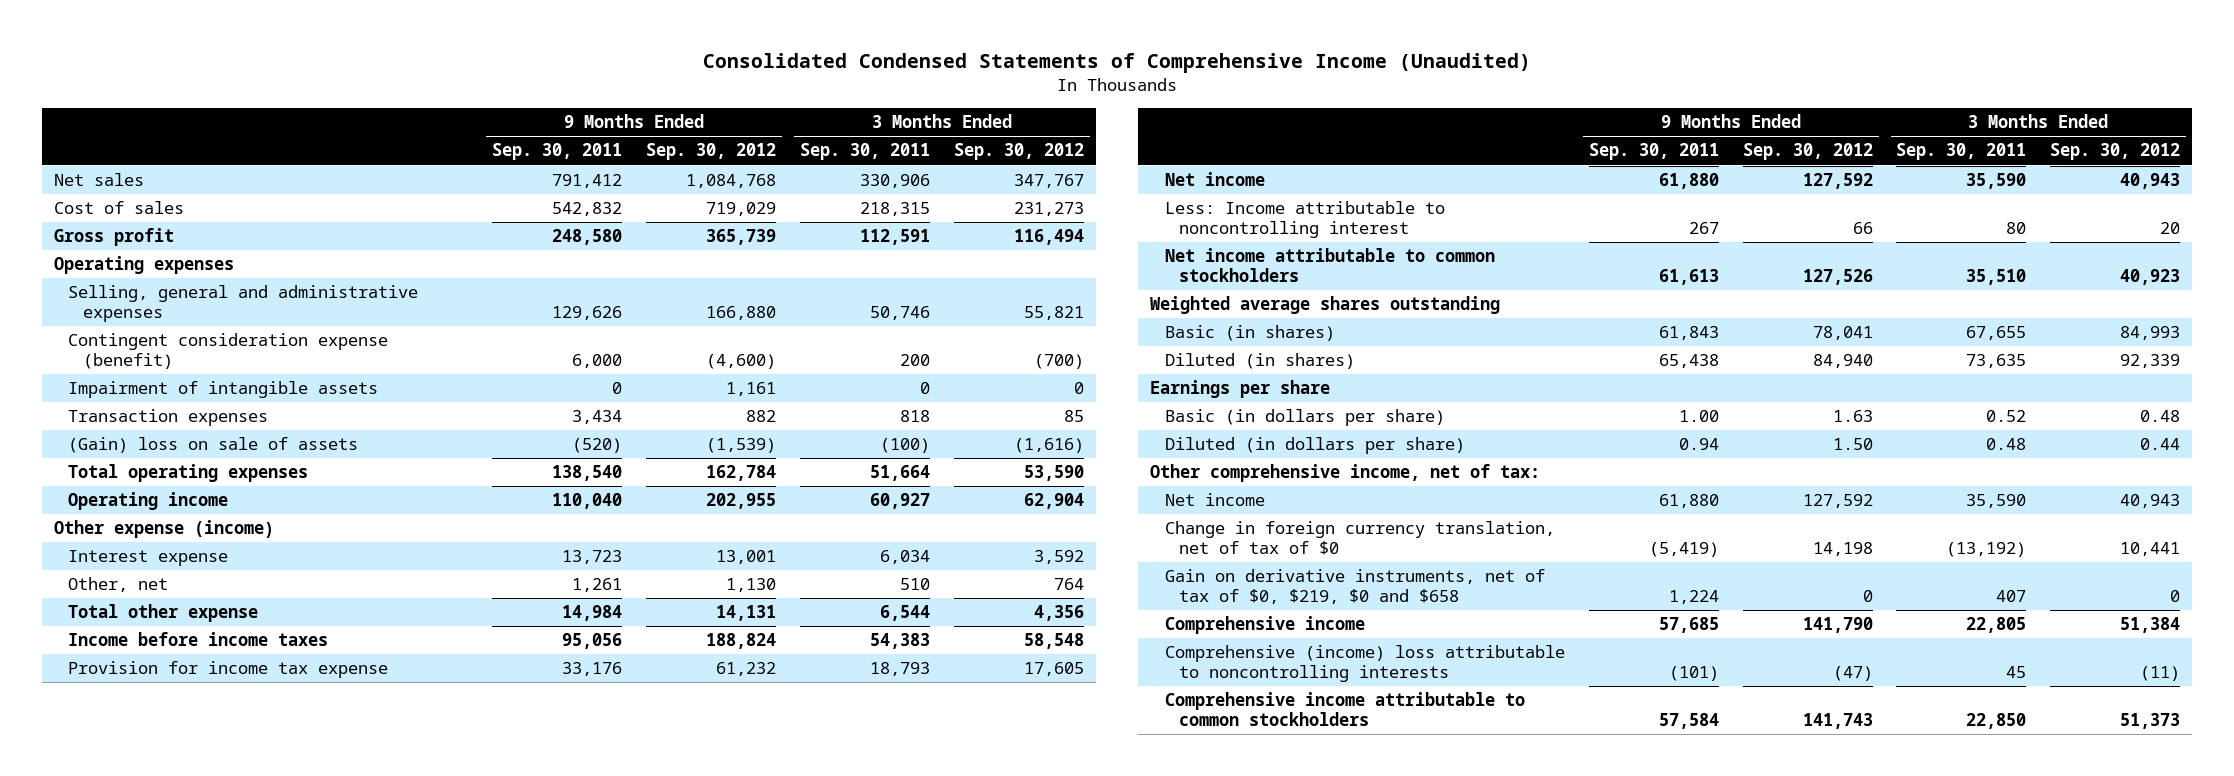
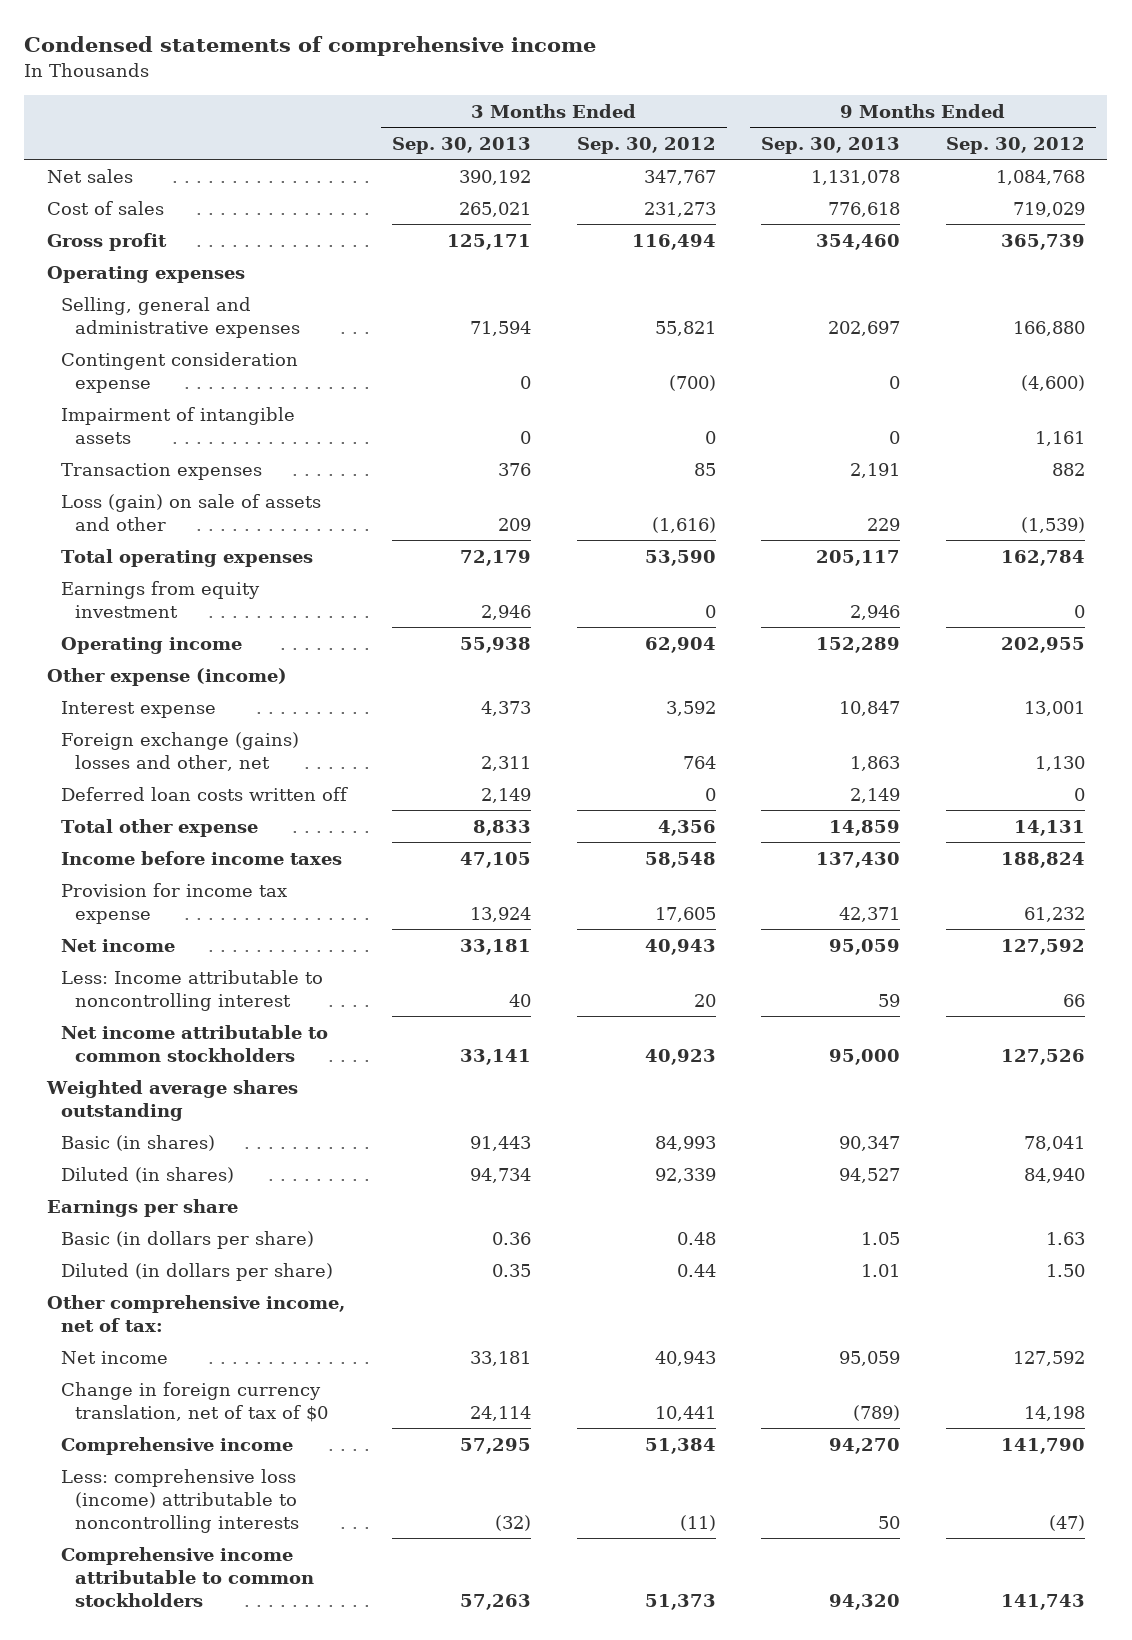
- Consolidated Condensed Statements of Comprehensive Income (Unaudited)
+ Condensed statements of comprehensive income
- | 9 Months Ended Sep. 30, 2011 | 9 Months Ended Sep. 30, 2012 | 3 Months Ended Sep. 30, 2011 | 3 Months Ended Sep. 30, 2012
+ | 3 Months Ended Sep. 30, 2013 | 3 Months Ended Sep. 30, 2012 | 9 Months Ended Sep. 30, 2013 | 9 Months Ended Sep. 30, 2012
- Contingent consideration expense (benefit) | 6,000 | (4,600) | 200 | (700)
+ Contingent consideration expense | 0 | (700) | 0 | (4,600)
- (Gain) loss on sale of assets | (520) | (1,539) | (100) | (1,616)
+ Loss (gain) on sale of assets and other | 209 | (1,616) | 229 | (1,539)
+ Earnings from equity investment | 2,946 | 0 | 2,946 | 0
- Other, net | 1,261 | 1,130 | 510 | 764
+ Foreign exchange (gains) losses and other, net | 2,311 | 764 | 1,863 | 1,130
+ Deferred loan costs written off | 2,149 | 0 | 2,149 | 0
- Gain on derivative instruments, net of tax of $0, $219, $0 and $658 | 1,224 | 0 | 407 | 0
- Comprehensive (income) loss attributable to noncontrolling interests | (101) | (47) | 45 | (11)
+ Less: comprehensive loss (income) attributable to noncontrolling interests | (32) | (11) | 50 | (47)

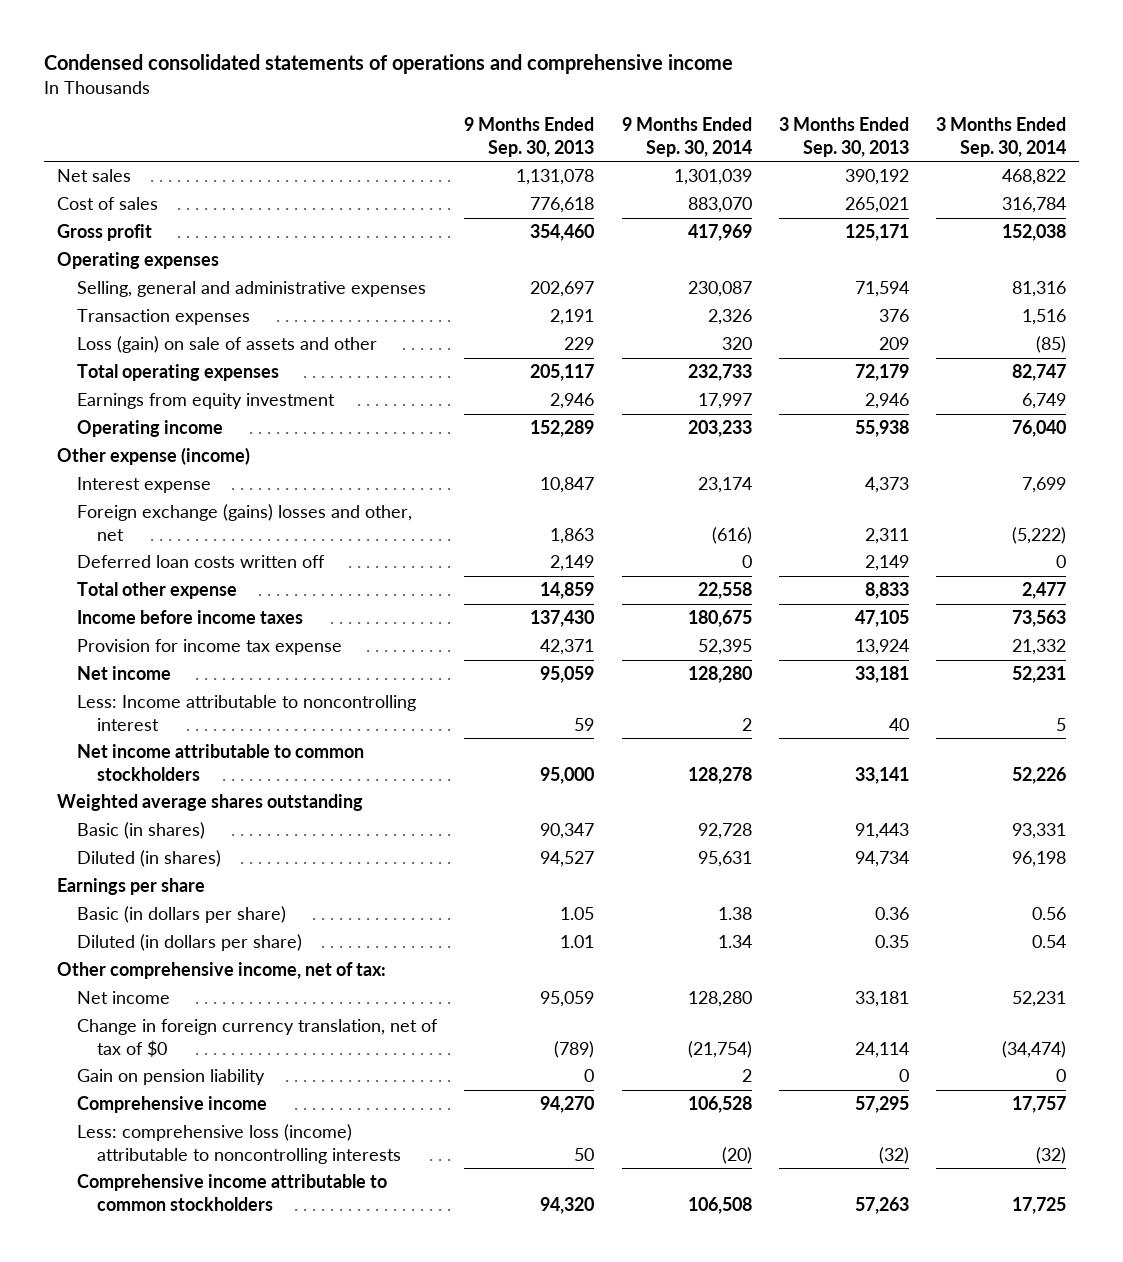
- Condensed statements of comprehensive income
+ Condensed consolidated statements of operations and comprehensive income
- | 3 Months Ended Sep. 30, 2013 | 3 Months Ended Sep. 30, 2012 | 9 Months Ended Sep. 30, 2013 | 9 Months Ended Sep. 30, 2012
+ | 9 Months Ended Sep. 30, 2013 | 9 Months Ended Sep. 30, 2014 | 3 Months Ended Sep. 30, 2013 | 3 Months Ended Sep. 30, 2014
- Contingent consideration expense | 0 | (700) | 0 | (4,600)
- Impairment of intangible assets | 0 | 0 | 0 | 1,161
+ Gain on pension liability | 0 | 2 | 0 | 0

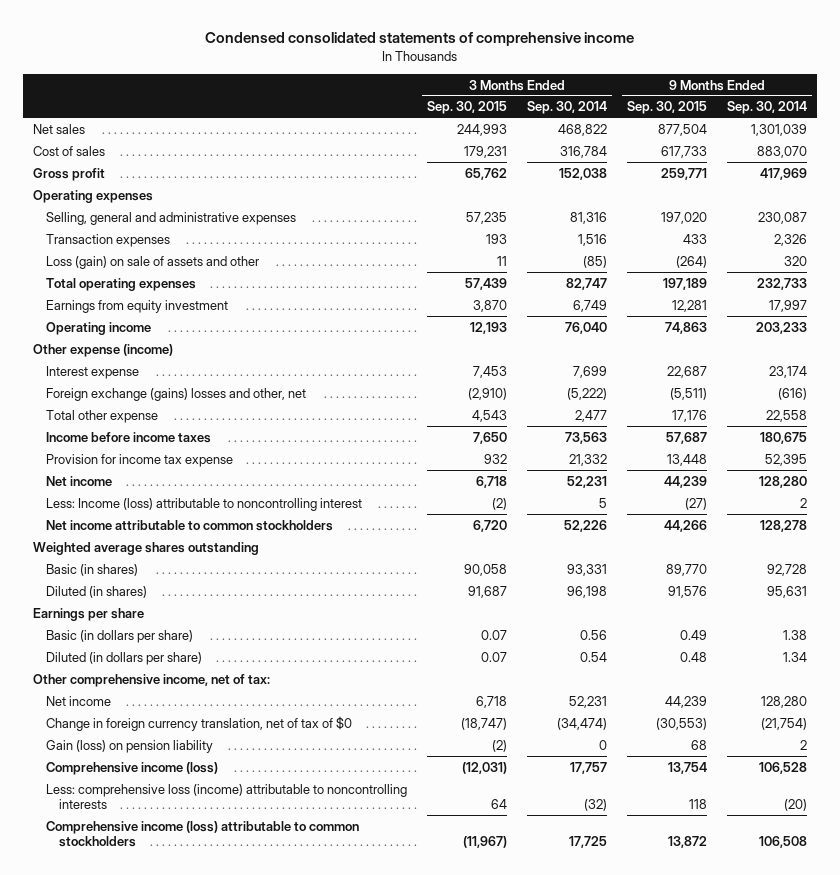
- Condensed consolidated statements of operations and comprehensive income
+ Condensed consolidated statements of comprehensive income
- | 9 Months Ended Sep. 30, 2013 | 9 Months Ended Sep. 30, 2014 | 3 Months Ended Sep. 30, 2013 | 3 Months Ended Sep. 30, 2014
+ | 3 Months Ended Sep. 30, 2015 | 3 Months Ended Sep. 30, 2014 | 9 Months Ended Sep. 30, 2015 | 9 Months Ended Sep. 30, 2014
- Deferred loan costs written off | 2,149 | 0 | 2,149 | 0
- Less: Income attributable to noncontrolling interest | 59 | 2 | 40 | 5
+ Less: Income (loss) attributable to noncontrolling interest | (2) | 5 | (27) | 2
- Gain on pension liability | 0 | 2 | 0 | 0
- Comprehensive income | 94,270 | 106,528 | 57,295 | 17,757
+ Gain (loss) on pension liability | (2) | 0 | 68 | 2
+ Comprehensive income (loss) | (12,031) | 17,757 | 13,754 | 106,528
- Comprehensive income attributable to common stockholders | 94,320 | 106,508 | 57,263 | 17,725
+ Comprehensive income (loss) attributable to common stockholders | (11,967) | 17,725 | 13,872 | 106,508

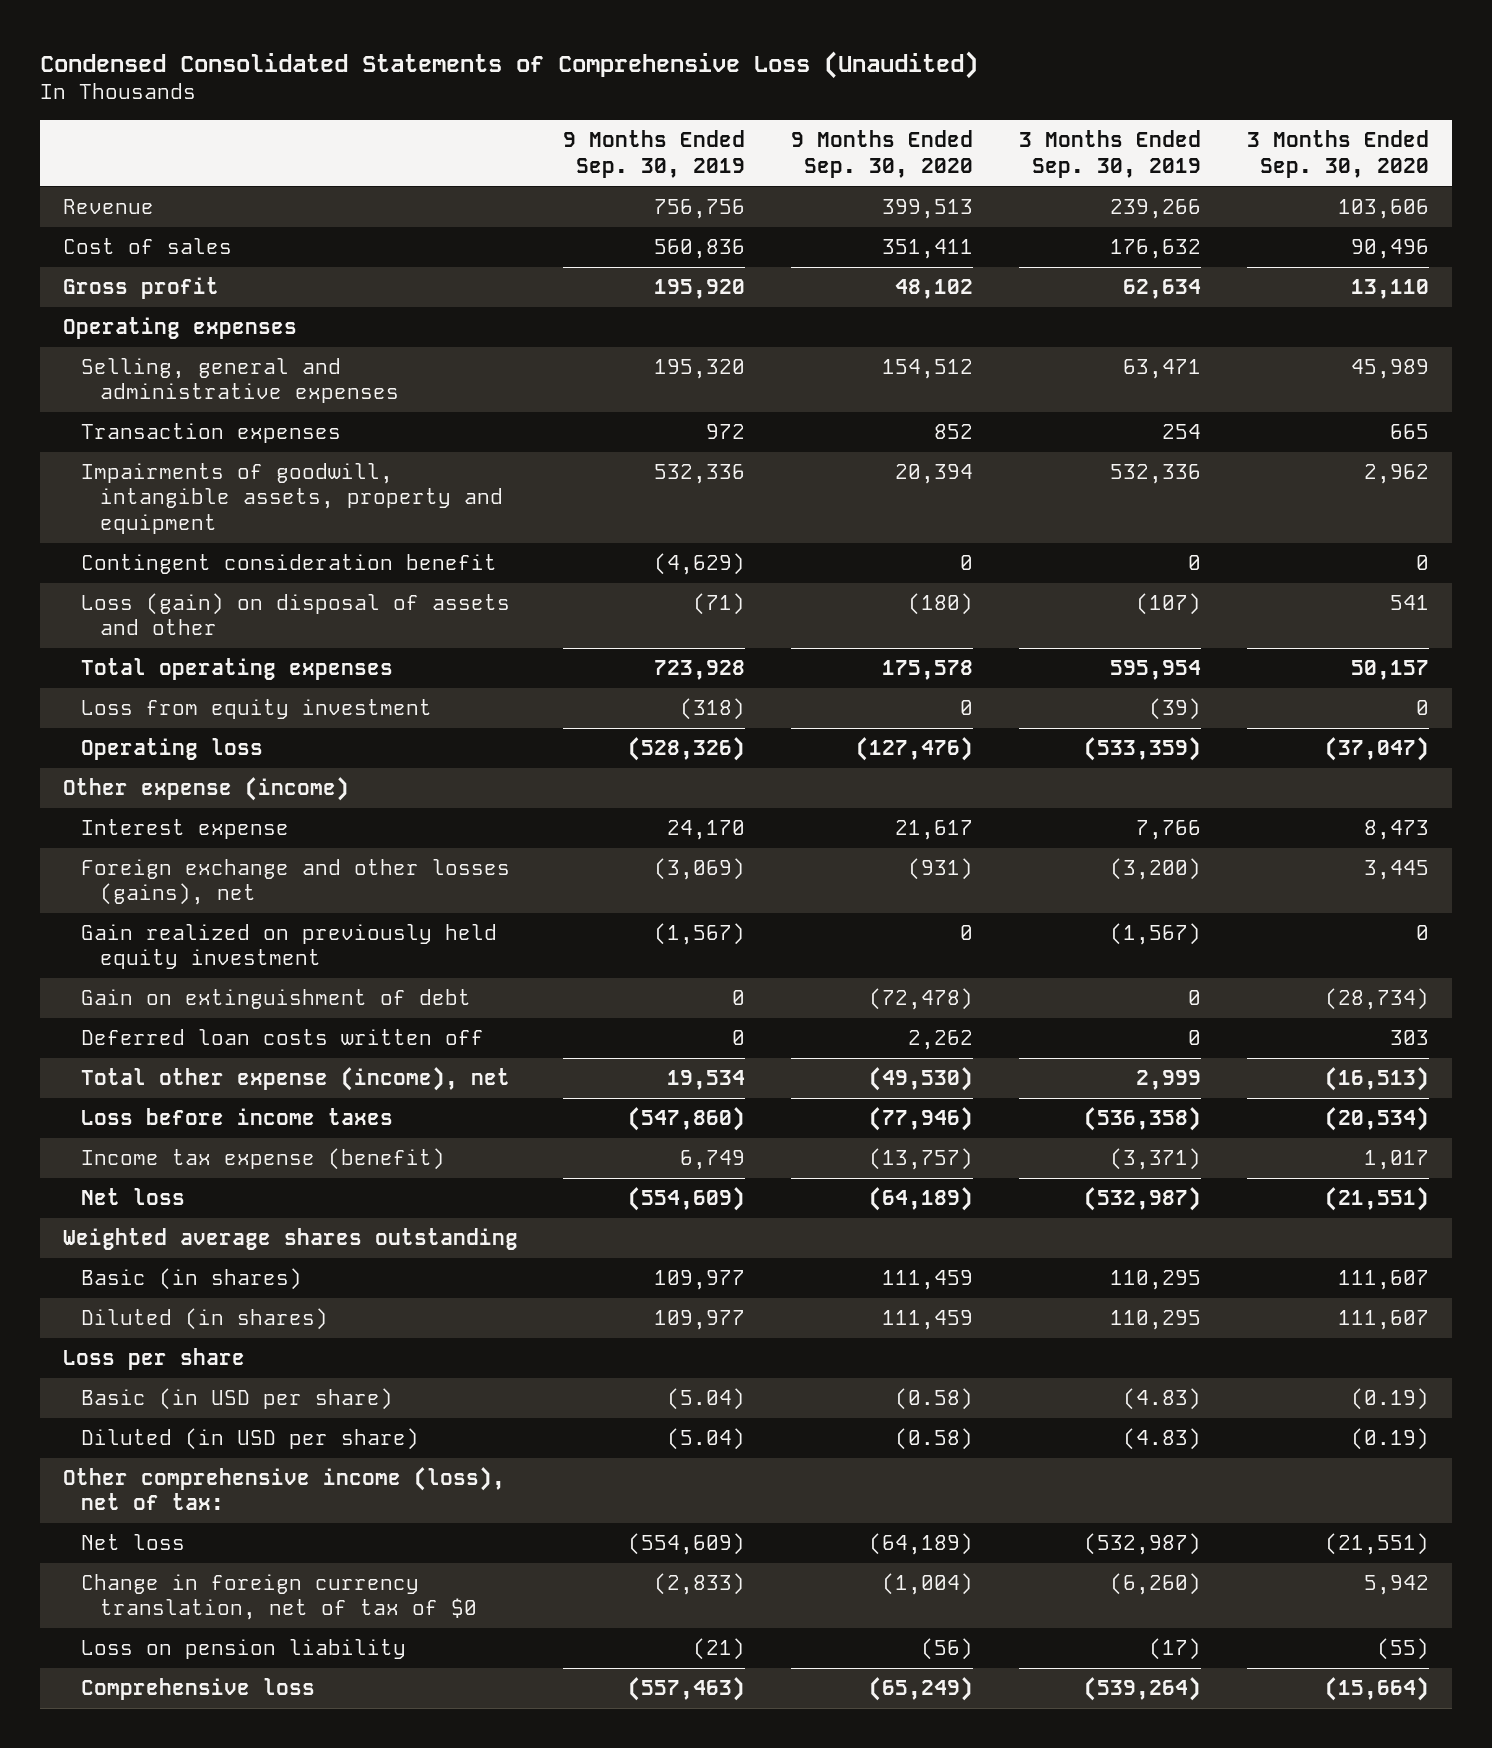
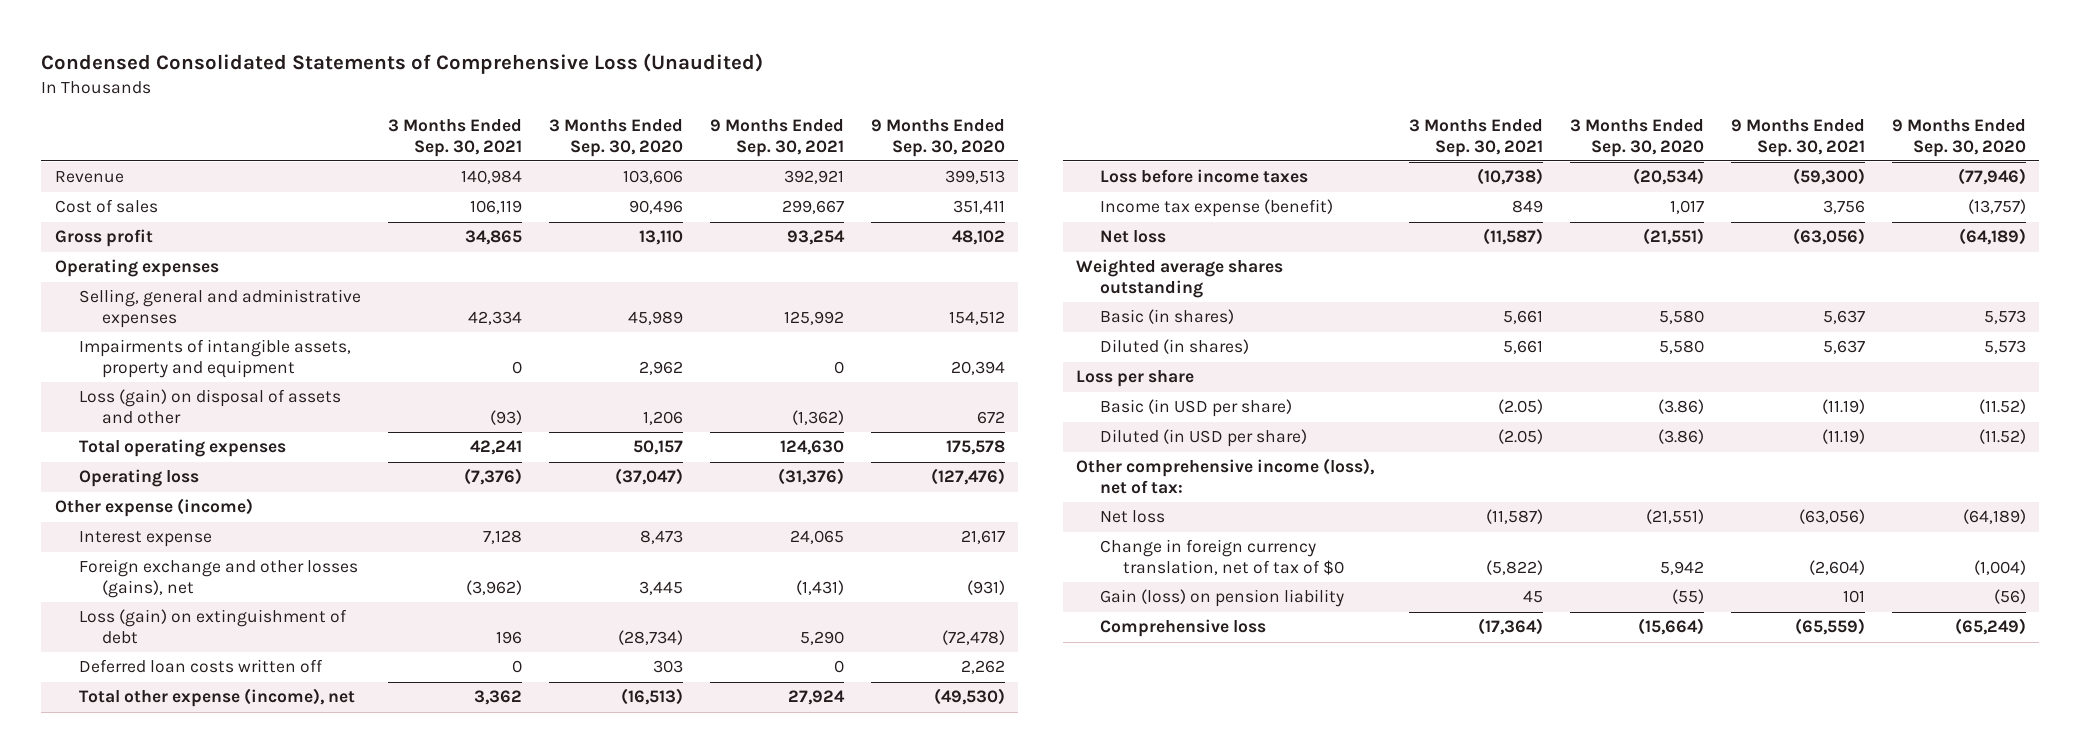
- | 9 Months Ended Sep. 30, 2019 | 9 Months Ended Sep. 30, 2020 | 3 Months Ended Sep. 30, 2019 | 3 Months Ended Sep. 30, 2020
+ | 3 Months Ended Sep. 30, 2021 | 3 Months Ended Sep. 30, 2020 | 9 Months Ended Sep. 30, 2021 | 9 Months Ended Sep. 30, 2020
- Transaction expenses | 972 | 852 | 254 | 665
- Impairments of goodwill, intangible assets, property and equipment | 532,336 | 20,394 | 532,336 | 2,962
- Contingent consideration benefit | (4,629) | 0 | 0 | 0
- Loss (gain) on disposal of assets and other | (71) | (180) | (107) | 541
+ Impairments of intangible assets, property and equipment | 0 | 2,962 | 0 | 20,394
+ Loss (gain) on disposal of assets and other | (93) | 1,206 | (1,362) | 672
- Loss from equity investment | (318) | 0 | (39) | 0
- Gain realized on previously held equity investment | (1,567) | 0 | (1,567) | 0
- Gain on extinguishment of debt | 0 | (72,478) | 0 | (28,734)
+ Loss (gain) on extinguishment of debt | 196 | (28,734) | 5,290 | (72,478)
- Basic (in shares) | 109,977 | 111,459 | 110,295 | 111,607
- Diluted (in shares) | 109,977 | 111,459 | 110,295 | 111,607
+ Basic (in shares) | 5,661 | 5,580 | 5,637 | 5,573
+ Diluted (in shares) | 5,661 | 5,580 | 5,637 | 5,573
- Basic (in USD per share) | (5.04) | (0.58) | (4.83) | (0.19)
- Diluted (in USD per share) | (5.04) | (0.58) | (4.83) | (0.19)
+ Basic (in USD per share) | (2.05) | (3.86) | (11.19) | (11.52)
+ Diluted (in USD per share) | (2.05) | (3.86) | (11.19) | (11.52)
- Loss on pension liability | (21) | (56) | (17) | (55)
+ Gain (loss) on pension liability | 45 | (55) | 101 | (56)

